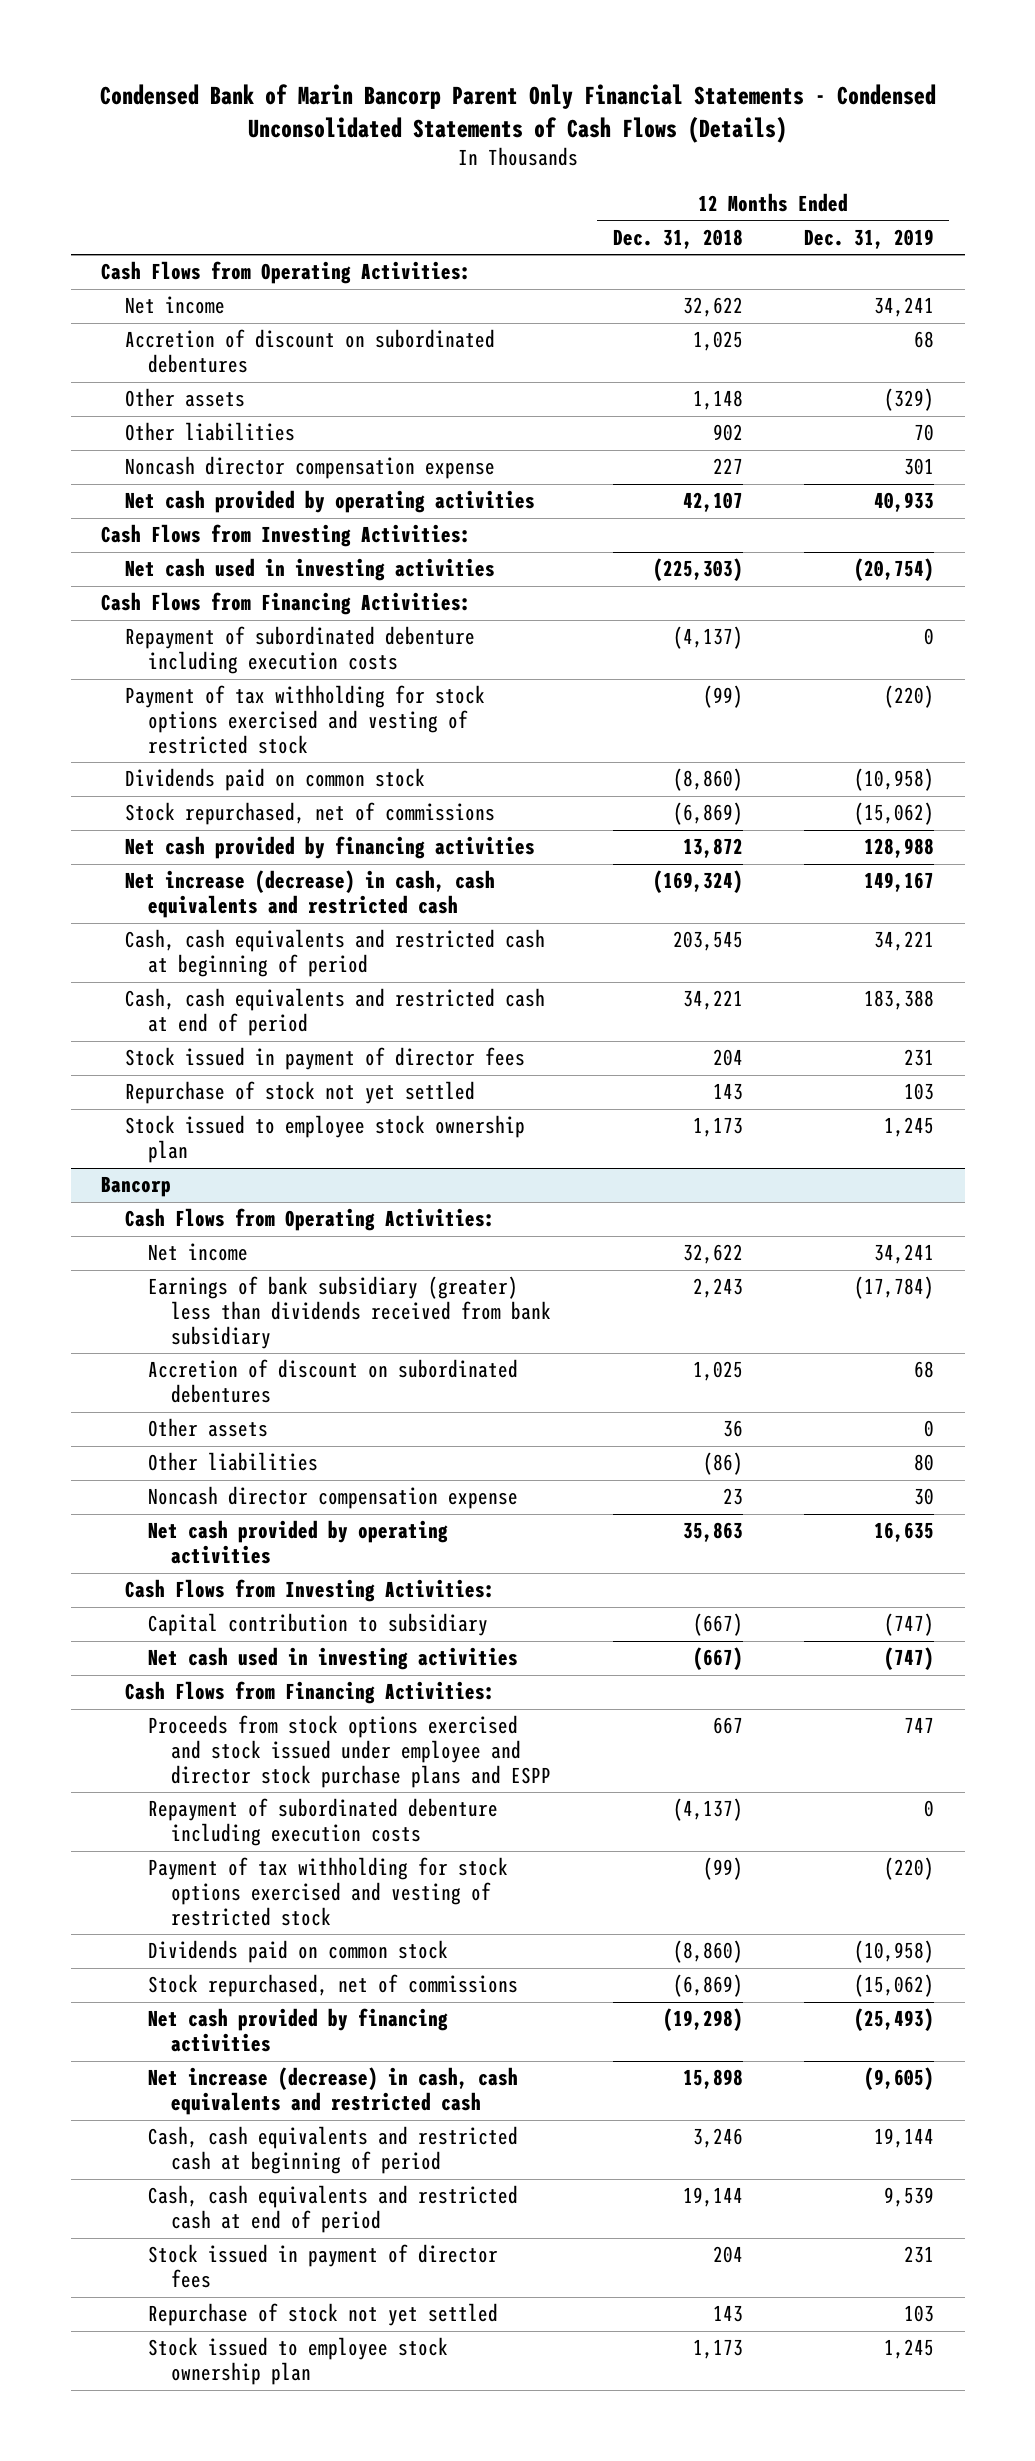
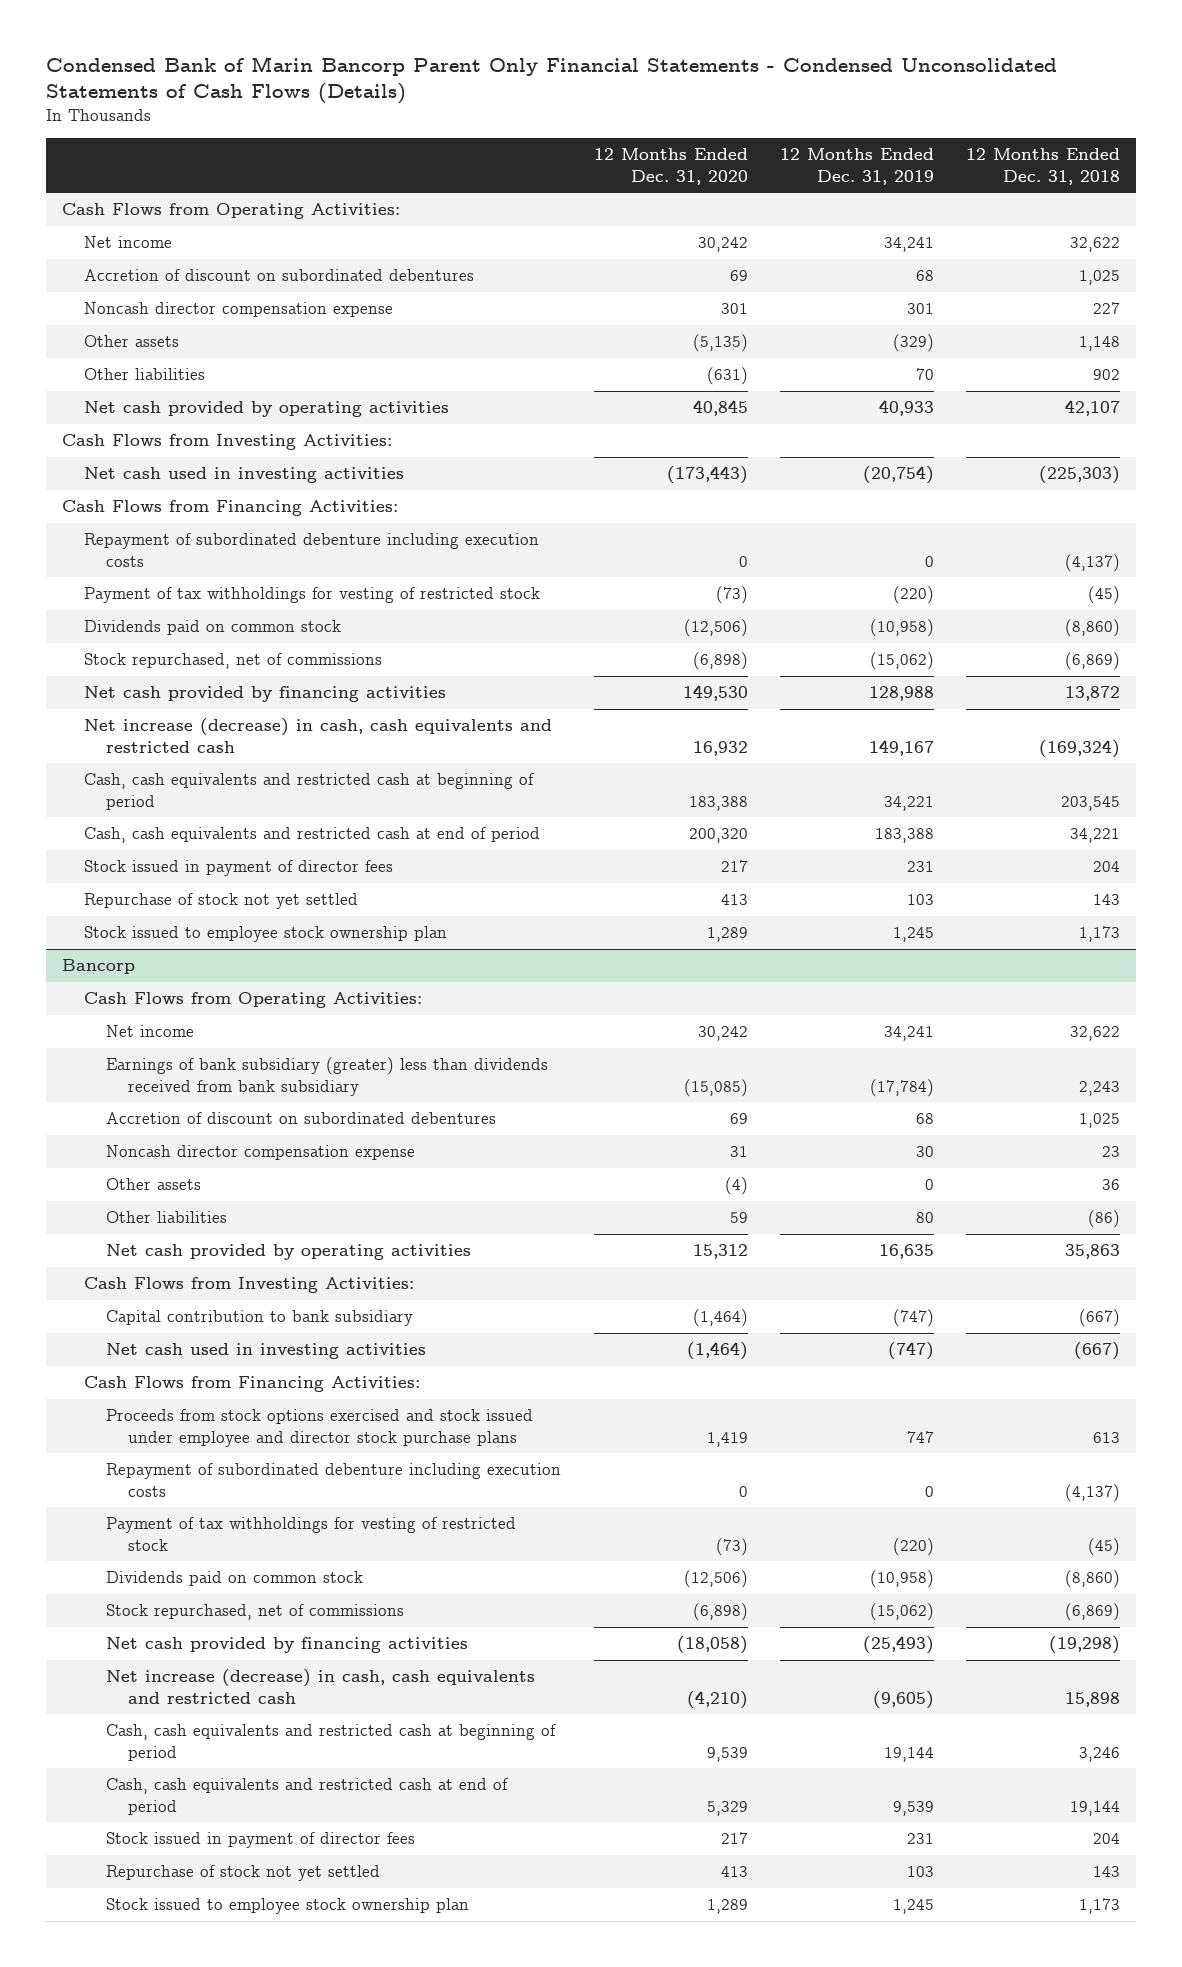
- | 12 Months Ended Dec. 31, 2018 | 12 Months Ended Dec. 31, 2019
+ | 12 Months Ended Dec. 31, 2020 | 12 Months Ended Dec. 31, 2019 | 12 Months Ended Dec. 31, 2018
moved up: Noncash director compensation expense | 301 | 301 | 227
- Payment of tax withholding for stock options exercised and vesting of restricted stock | (99) | (220)
+ Payment of tax withholdings for vesting of restricted stock | (73) | (220) | (45)
@ Bancorp
moved up: Noncash director compensation expense | 31 | 30 | 23
- Capital contribution to subsidiary | (667) | (747)
+ Capital contribution to bank subsidiary | (1,464) | (747) | (667)
- Proceeds from stock options exercised and stock issued under employee and director stock purchase plans and ESPP | 667 | 747
+ Proceeds from stock options exercised and stock issued under employee and director stock purchase plans | 1,419 | 747 | 613
- Payment of tax withholding for stock options exercised and vesting of restricted stock | (99) | (220)
+ Payment of tax withholdings for vesting of restricted stock | (73) | (220) | (45)

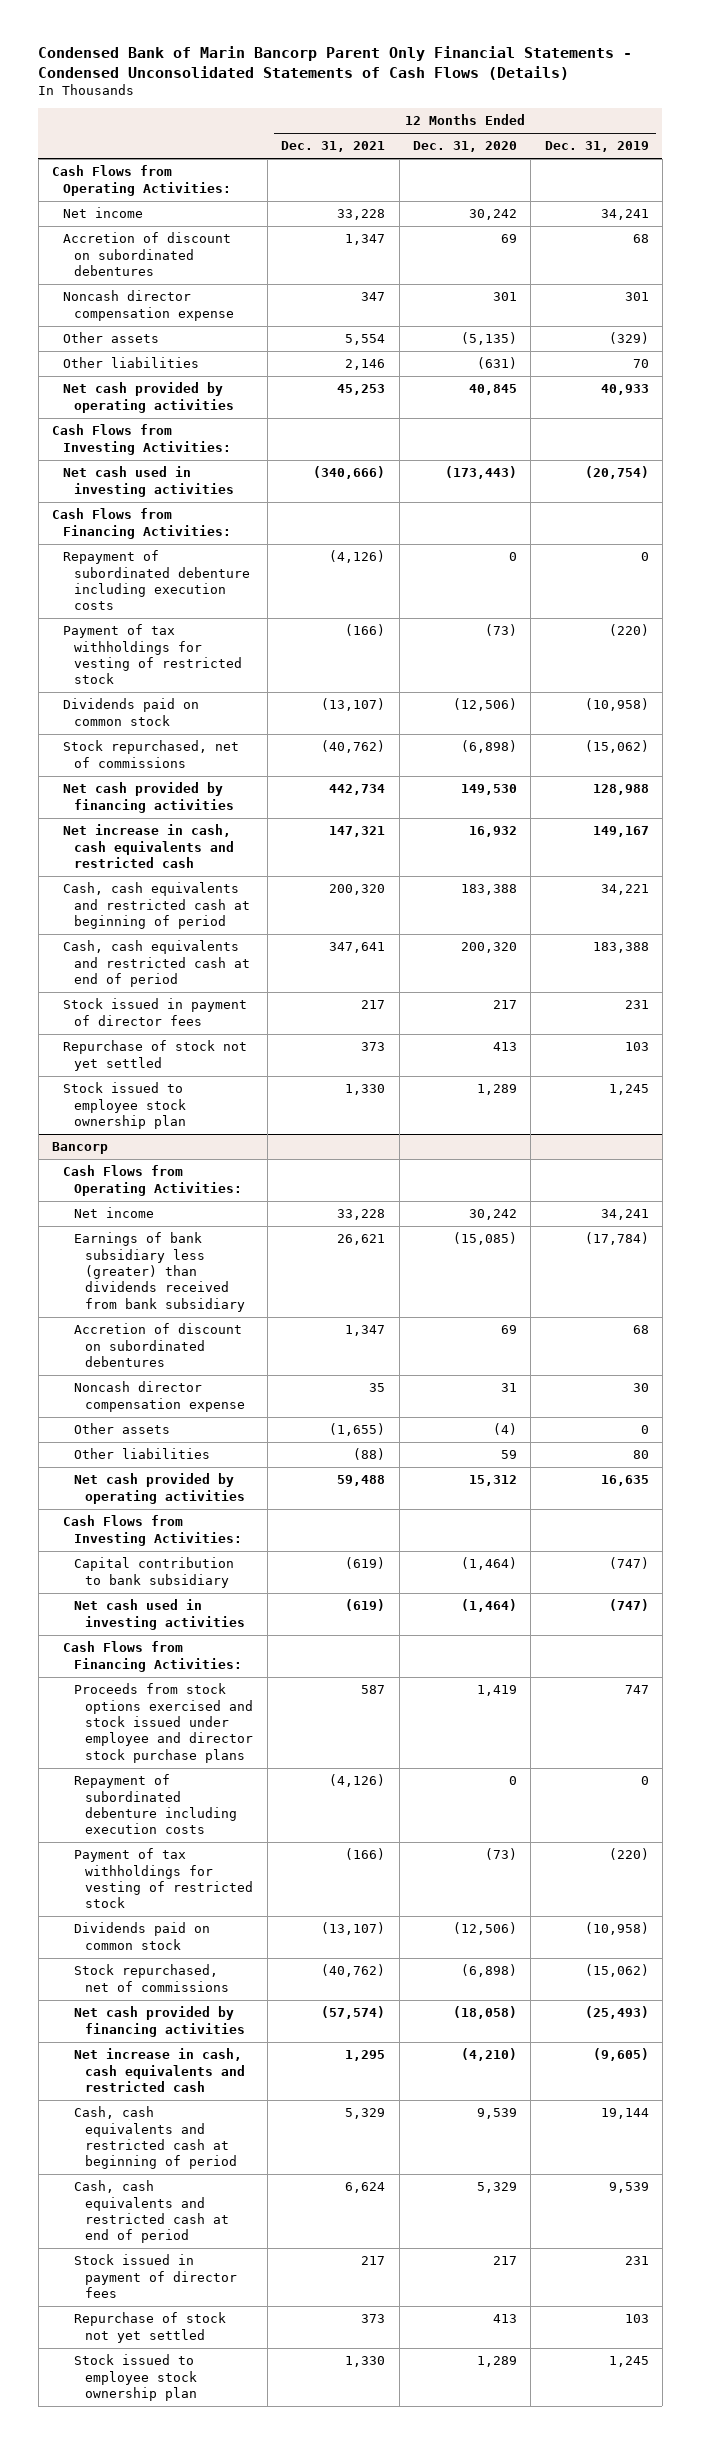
- | 12 Months Ended Dec. 31, 2020 | 12 Months Ended Dec. 31, 2019 | 12 Months Ended Dec. 31, 2018
+ | 12 Months Ended Dec. 31, 2021 | 12 Months Ended Dec. 31, 2020 | 12 Months Ended Dec. 31, 2019
- Net increase (decrease) in cash, cash equivalents and restricted cash | 16,932 | 149,167 | (169,324)
+ Net increase in cash, cash equivalents and restricted cash | 147,321 | 16,932 | 149,167
@ Bancorp
- Earnings of bank subsidiary (greater) less than dividends received from bank subsidiary | (15,085) | (17,784) | 2,243
+ Earnings of bank subsidiary less (greater) than dividends received from bank subsidiary | 26,621 | (15,085) | (17,784)
- Net increase (decrease) in cash, cash equivalents and restricted cash | (4,210) | (9,605) | 15,898
+ Net increase in cash, cash equivalents and restricted cash | 1,295 | (4,210) | (9,605)

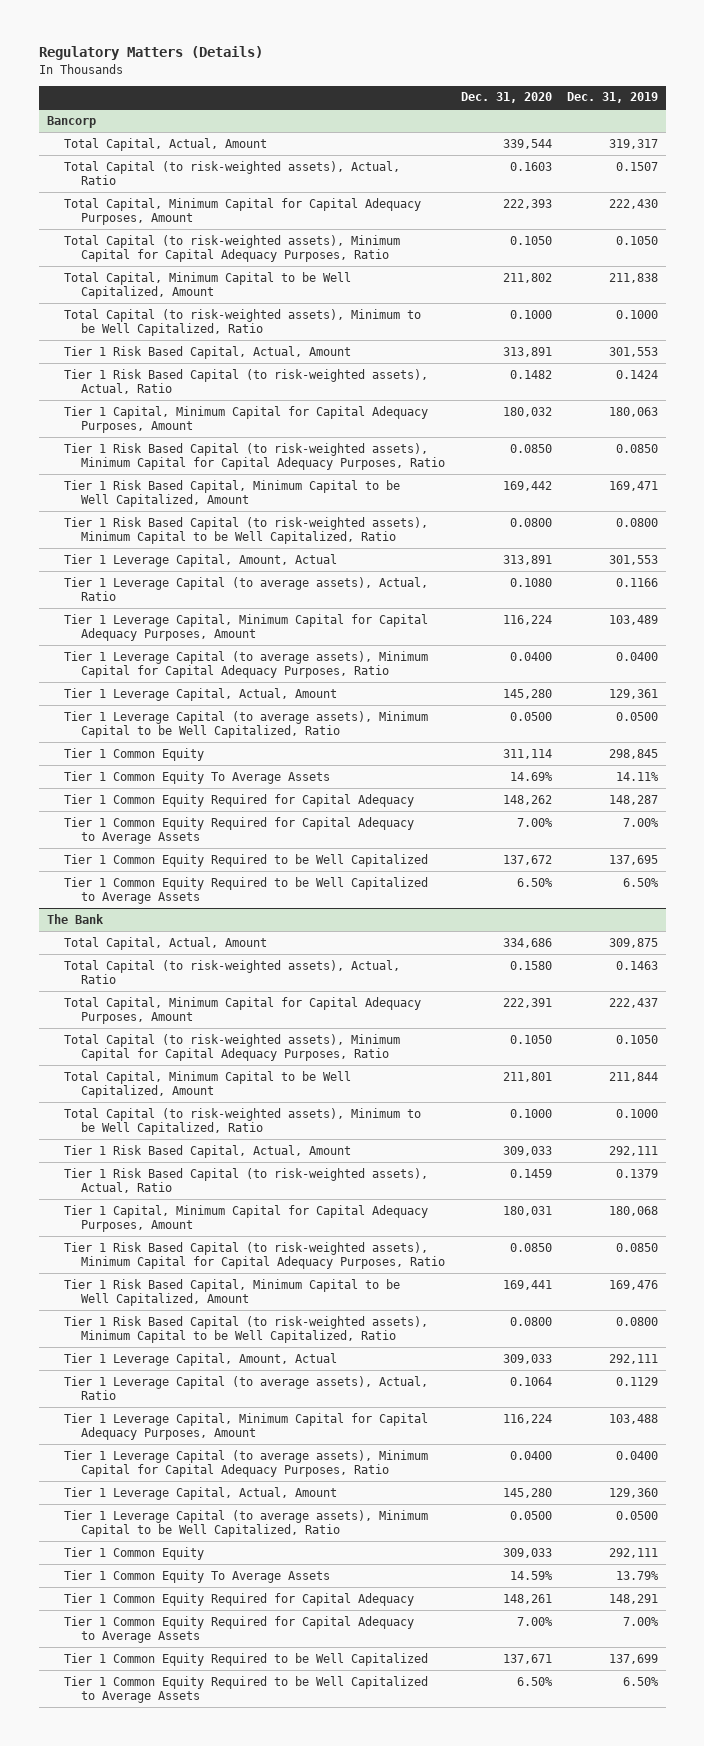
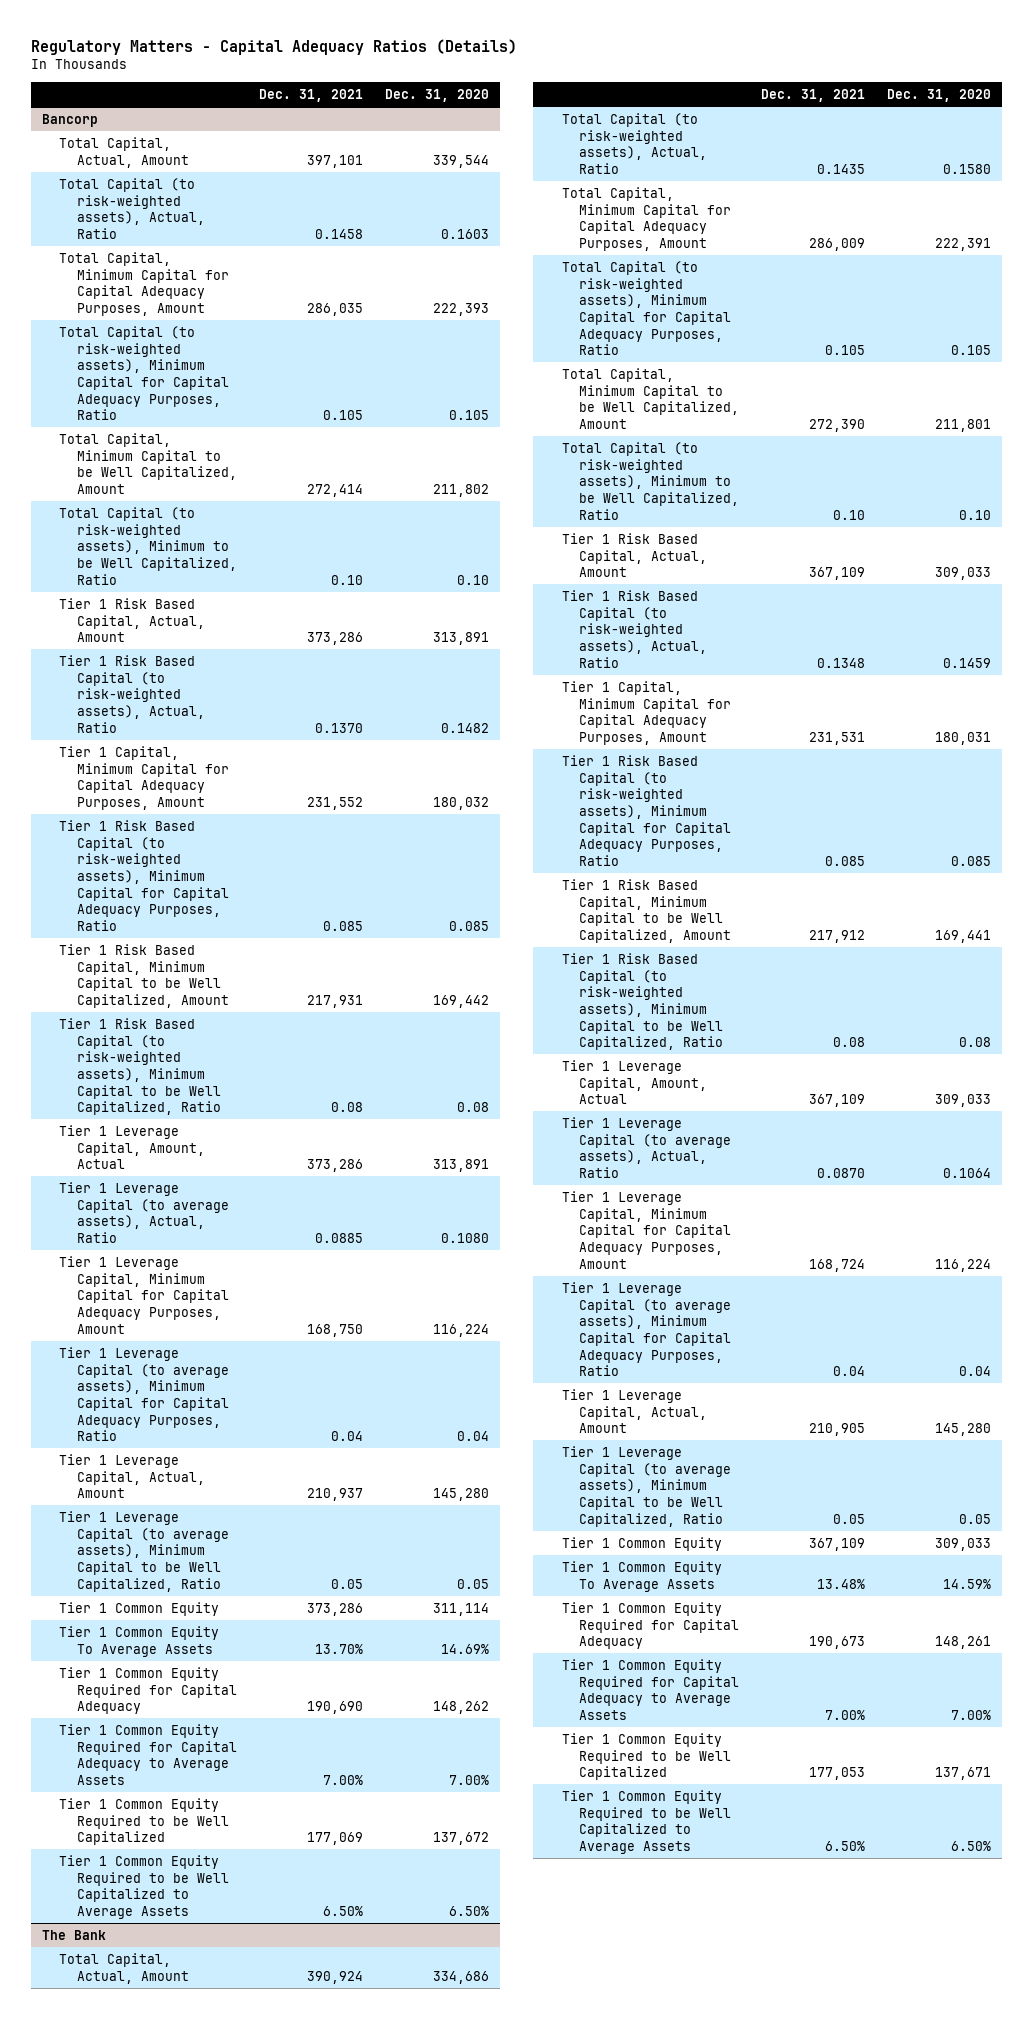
- Regulatory Matters (Details)
+ Regulatory Matters - Capital Adequacy Ratios (Details)
- | Dec. 31, 2020 | Dec. 31, 2019
+ | Dec. 31, 2021 | Dec. 31, 2020
@ Bancorp
- Total Capital (to risk-weighted assets), Minimum Capital for Capital Adequacy Purposes, Ratio | 0.1050 | 0.1050
+ Total Capital (to risk-weighted assets), Minimum Capital for Capital Adequacy Purposes, Ratio | 0.105 | 0.105
- Total Capital (to risk-weighted assets), Minimum to be Well Capitalized, Ratio | 0.1000 | 0.1000
+ Total Capital (to risk-weighted assets), Minimum to be Well Capitalized, Ratio | 0.10 | 0.10
- Tier 1 Risk Based Capital (to risk-weighted assets), Minimum Capital for Capital Adequacy Purposes, Ratio | 0.0850 | 0.0850
+ Tier 1 Risk Based Capital (to risk-weighted assets), Minimum Capital for Capital Adequacy Purposes, Ratio | 0.085 | 0.085
- Tier 1 Risk Based Capital (to risk-weighted assets), Minimum Capital to be Well Capitalized, Ratio | 0.0800 | 0.0800
+ Tier 1 Risk Based Capital (to risk-weighted assets), Minimum Capital to be Well Capitalized, Ratio | 0.08 | 0.08
- Tier 1 Leverage Capital (to average assets), Minimum Capital for Capital Adequacy Purposes, Ratio | 0.0400 | 0.0400
+ Tier 1 Leverage Capital (to average assets), Minimum Capital for Capital Adequacy Purposes, Ratio | 0.04 | 0.04
- Tier 1 Leverage Capital (to average assets), Minimum Capital to be Well Capitalized, Ratio | 0.0500 | 0.0500
+ Tier 1 Leverage Capital (to average assets), Minimum Capital to be Well Capitalized, Ratio | 0.05 | 0.05
@ The Bank
- Total Capital (to risk-weighted assets), Minimum Capital for Capital Adequacy Purposes, Ratio | 0.1050 | 0.1050
+ Total Capital (to risk-weighted assets), Minimum Capital for Capital Adequacy Purposes, Ratio | 0.105 | 0.105
- Total Capital (to risk-weighted assets), Minimum to be Well Capitalized, Ratio | 0.1000 | 0.1000
+ Total Capital (to risk-weighted assets), Minimum to be Well Capitalized, Ratio | 0.10 | 0.10
- Tier 1 Risk Based Capital (to risk-weighted assets), Minimum Capital for Capital Adequacy Purposes, Ratio | 0.0850 | 0.0850
+ Tier 1 Risk Based Capital (to risk-weighted assets), Minimum Capital for Capital Adequacy Purposes, Ratio | 0.085 | 0.085
- Tier 1 Risk Based Capital (to risk-weighted assets), Minimum Capital to be Well Capitalized, Ratio | 0.0800 | 0.0800
+ Tier 1 Risk Based Capital (to risk-weighted assets), Minimum Capital to be Well Capitalized, Ratio | 0.08 | 0.08
- Tier 1 Leverage Capital (to average assets), Minimum Capital for Capital Adequacy Purposes, Ratio | 0.0400 | 0.0400
+ Tier 1 Leverage Capital (to average assets), Minimum Capital for Capital Adequacy Purposes, Ratio | 0.04 | 0.04
- Tier 1 Leverage Capital (to average assets), Minimum Capital to be Well Capitalized, Ratio | 0.0500 | 0.0500
+ Tier 1 Leverage Capital (to average assets), Minimum Capital to be Well Capitalized, Ratio | 0.05 | 0.05

